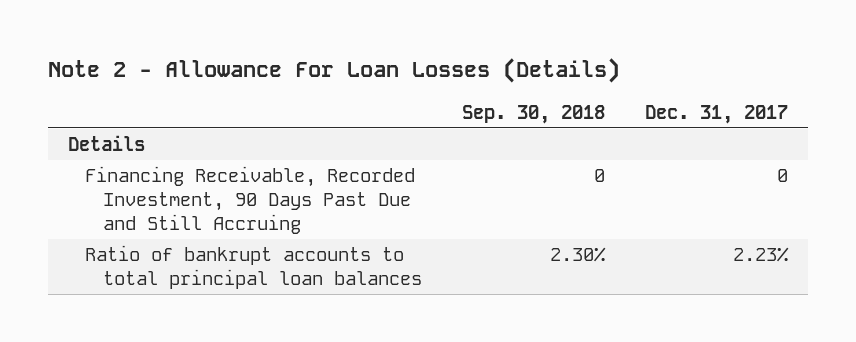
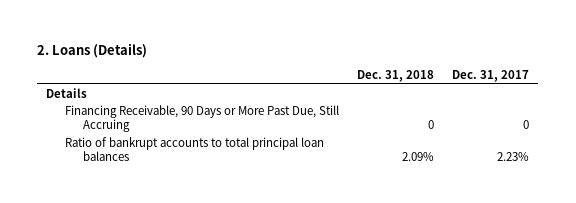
- Note 2 - Allowance For Loan Losses (Details)
+ 2. Loans (Details)
- | Sep. 30, 2018 | Dec. 31, 2017
+ | Dec. 31, 2018 | Dec. 31, 2017
- Financing Receivable, Recorded Investment, 90 Days Past Due and Still Accruing | 0 | 0
+ Financing Receivable, 90 Days or More Past Due, Still Accruing | 0 | 0

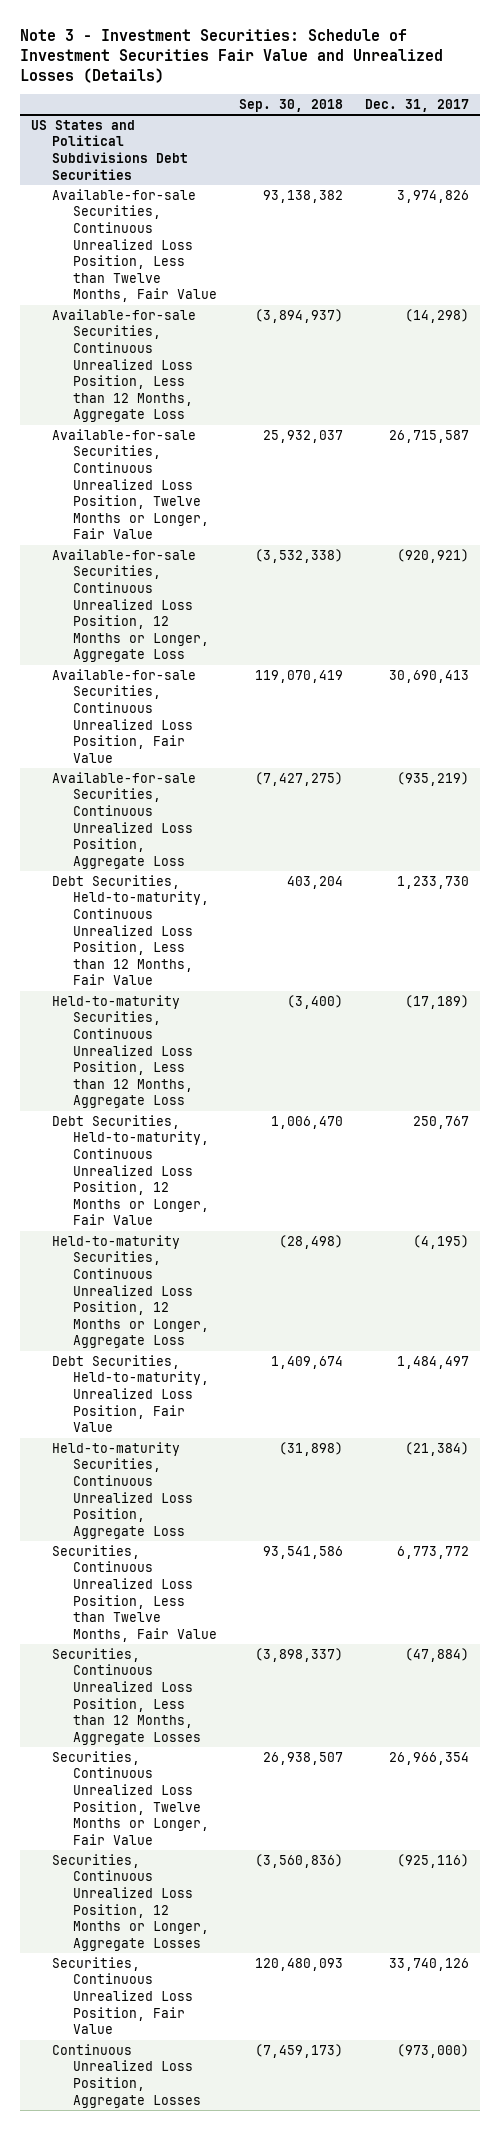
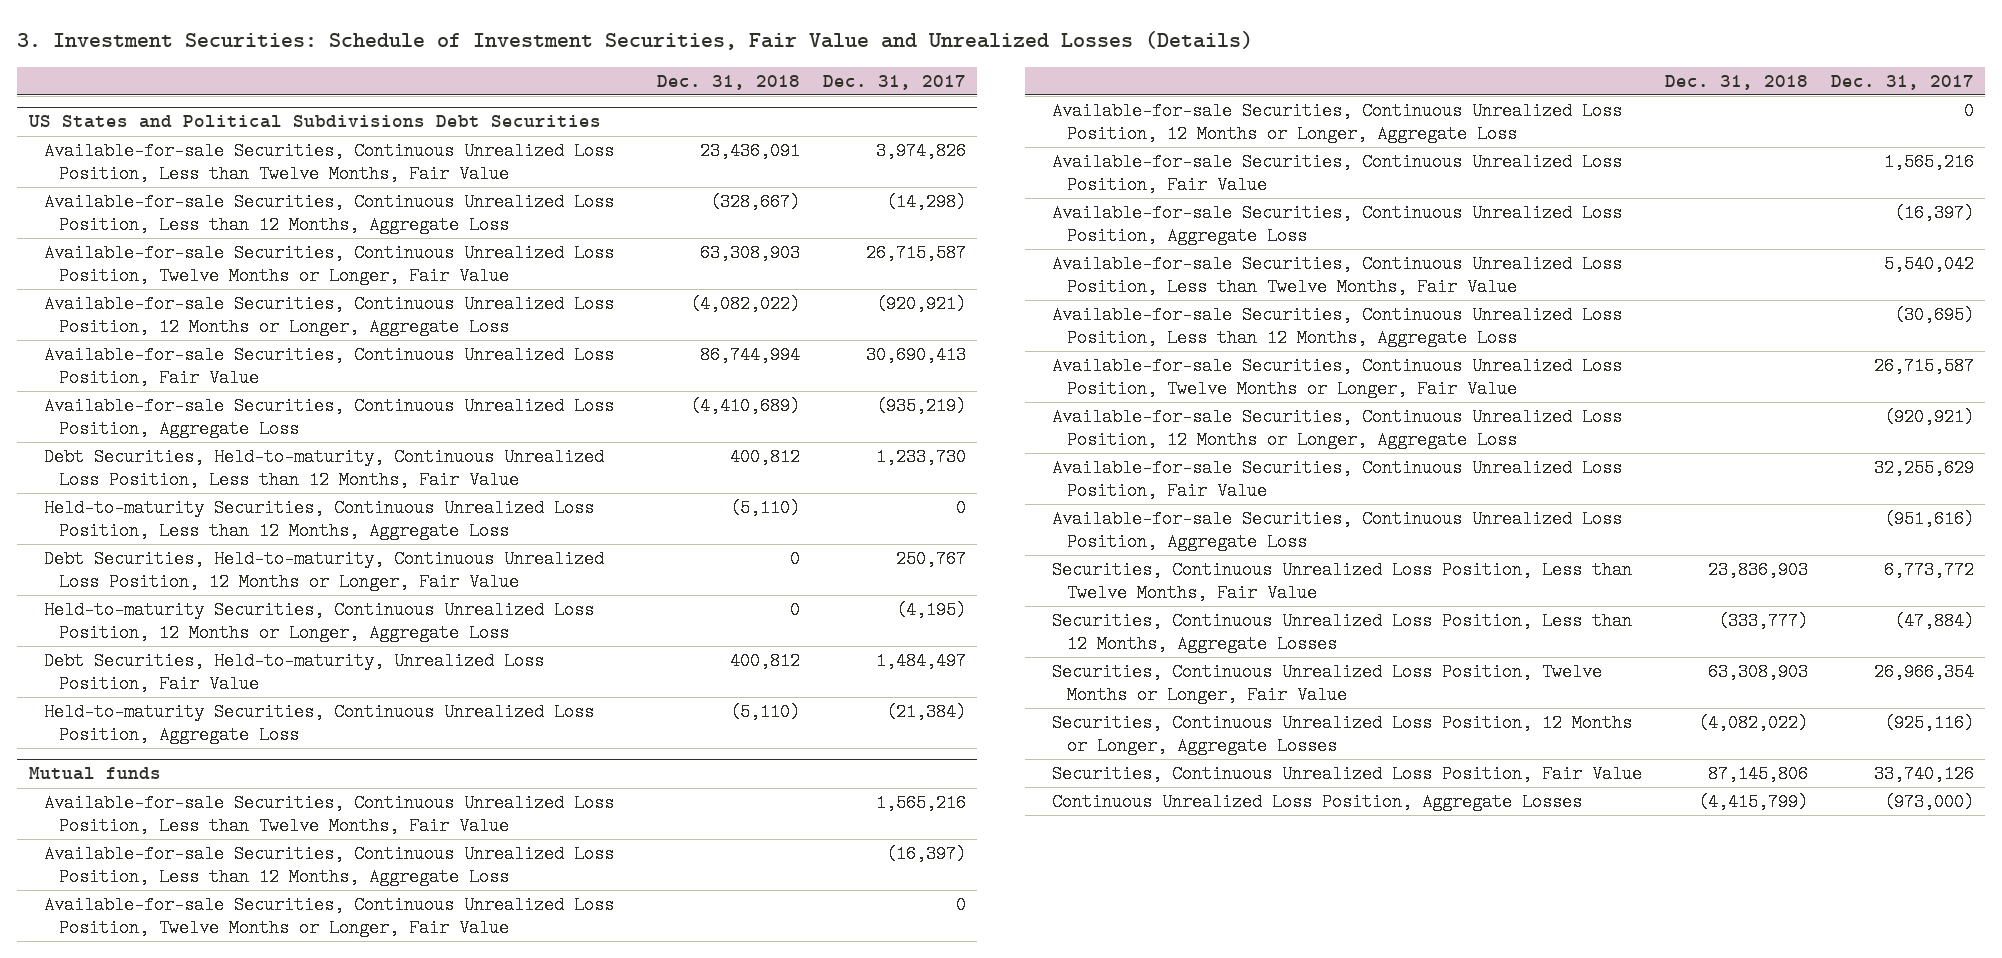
- Note 3 - Investment Securities: Schedule of Investment Securities Fair Value and Unrealized Losses (Details)
+ 3. Investment Securities: Schedule of Investment Securities, Fair Value and Unrealized Losses (Details)
- | Sep. 30, 2018 | Dec. 31, 2017
+ | Dec. 31, 2018 | Dec. 31, 2017
@ US States and Political Subdivisions Debt Securities
- Held-to-maturity Securities, Continuous Unrealized Loss Position, Less than 12 Months, Aggregate Loss | (3,400) | (17,189)
+ Held-to-maturity Securities, Continuous Unrealized Loss Position, Less than 12 Months, Aggregate Loss | (5,110) | 0
+ Mutual funds
+ Available-for-sale Securities, Continuous Unrealized Loss Position, Less than Twelve Months, Fair Value | | 1,565,216
+ Available-for-sale Securities, Continuous Unrealized Loss Position, Less than 12 Months, Aggregate Loss | | (16,397)
+ Available-for-sale Securities, Continuous Unrealized Loss Position, Twelve Months or Longer, Fair Value | | 0
+ Available-for-sale Securities, Continuous Unrealized Loss Position, 12 Months or Longer, Aggregate Loss | | 0
+ Available-for-sale Securities, Continuous Unrealized Loss Position, Fair Value | | 1,565,216
+ Available-for-sale Securities, Continuous Unrealized Loss Position, Aggregate Loss | | (16,397)
+ Available-for-sale Securities, Continuous Unrealized Loss Position, Less than Twelve Months, Fair Value | | 5,540,042
+ Available-for-sale Securities, Continuous Unrealized Loss Position, Less than 12 Months, Aggregate Loss | | (30,695)
+ Available-for-sale Securities, Continuous Unrealized Loss Position, Twelve Months or Longer, Fair Value | | 26,715,587
+ Available-for-sale Securities, Continuous Unrealized Loss Position, 12 Months or Longer, Aggregate Loss | | (920,921)
+ Available-for-sale Securities, Continuous Unrealized Loss Position, Fair Value | | 32,255,629
+ Available-for-sale Securities, Continuous Unrealized Loss Position, Aggregate Loss | | (951,616)

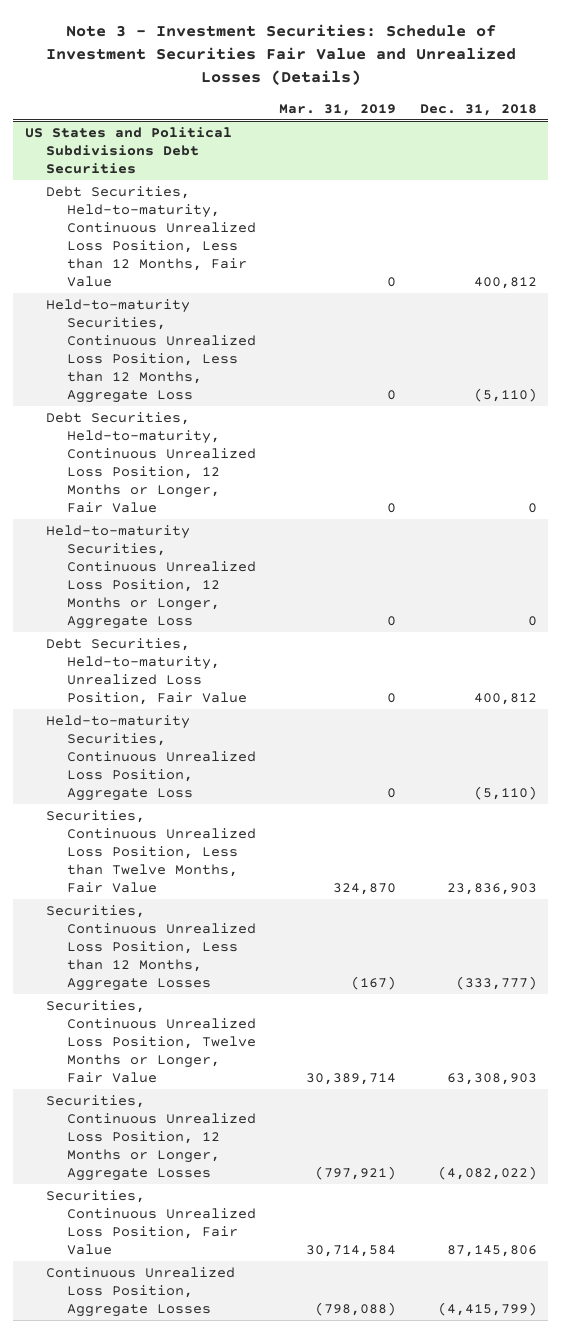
- 3. Investment Securities: Schedule of Investment Securities, Fair Value and Unrealized Losses (Details)
+ Note 3 - Investment Securities: Schedule of Investment Securities Fair Value and Unrealized Losses (Details)
- | Dec. 31, 2018 | Dec. 31, 2017
+ | Mar. 31, 2019 | Dec. 31, 2018
@ US States and Political Subdivisions Debt Securities
- Available-for-sale Securities, Continuous Unrealized Loss Position, Less than Twelve Months, Fair Value | 23,436,091 | 3,974,826
- Available-for-sale Securities, Continuous Unrealized Loss Position, Less than 12 Months, Aggregate Loss | (328,667) | (14,298)
- Available-for-sale Securities, Continuous Unrealized Loss Position, Twelve Months or Longer, Fair Value | 63,308,903 | 26,715,587
- Available-for-sale Securities, Continuous Unrealized Loss Position, 12 Months or Longer, Aggregate Loss | (4,082,022) | (920,921)
- Available-for-sale Securities, Continuous Unrealized Loss Position, Fair Value | 86,744,994 | 30,690,413
- Available-for-sale Securities, Continuous Unrealized Loss Position, Aggregate Loss | (4,410,689) | (935,219)
- Mutual funds
- Available-for-sale Securities, Continuous Unrealized Loss Position, Less than Twelve Months, Fair Value | | 1,565,216
- Available-for-sale Securities, Continuous Unrealized Loss Position, Less than 12 Months, Aggregate Loss | | (16,397)
- Available-for-sale Securities, Continuous Unrealized Loss Position, Twelve Months or Longer, Fair Value | | 0
- Available-for-sale Securities, Continuous Unrealized Loss Position, 12 Months or Longer, Aggregate Loss | | 0
- Available-for-sale Securities, Continuous Unrealized Loss Position, Fair Value | | 1,565,216
- Available-for-sale Securities, Continuous Unrealized Loss Position, Aggregate Loss | | (16,397)
- Available-for-sale Securities, Continuous Unrealized Loss Position, Less than Twelve Months, Fair Value | | 5,540,042
- Available-for-sale Securities, Continuous Unrealized Loss Position, Less than 12 Months, Aggregate Loss | | (30,695)
- Available-for-sale Securities, Continuous Unrealized Loss Position, Twelve Months or Longer, Fair Value | | 26,715,587
- Available-for-sale Securities, Continuous Unrealized Loss Position, 12 Months or Longer, Aggregate Loss | | (920,921)
- Available-for-sale Securities, Continuous Unrealized Loss Position, Fair Value | | 32,255,629
- Available-for-sale Securities, Continuous Unrealized Loss Position, Aggregate Loss | | (951,616)

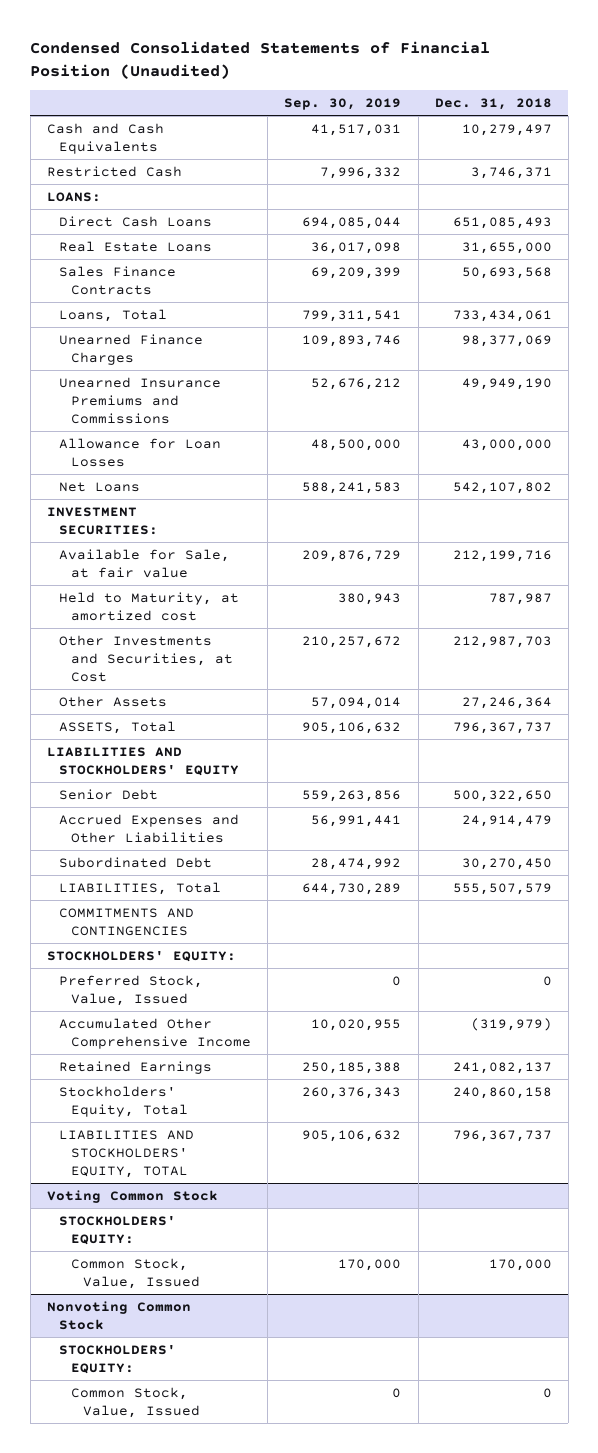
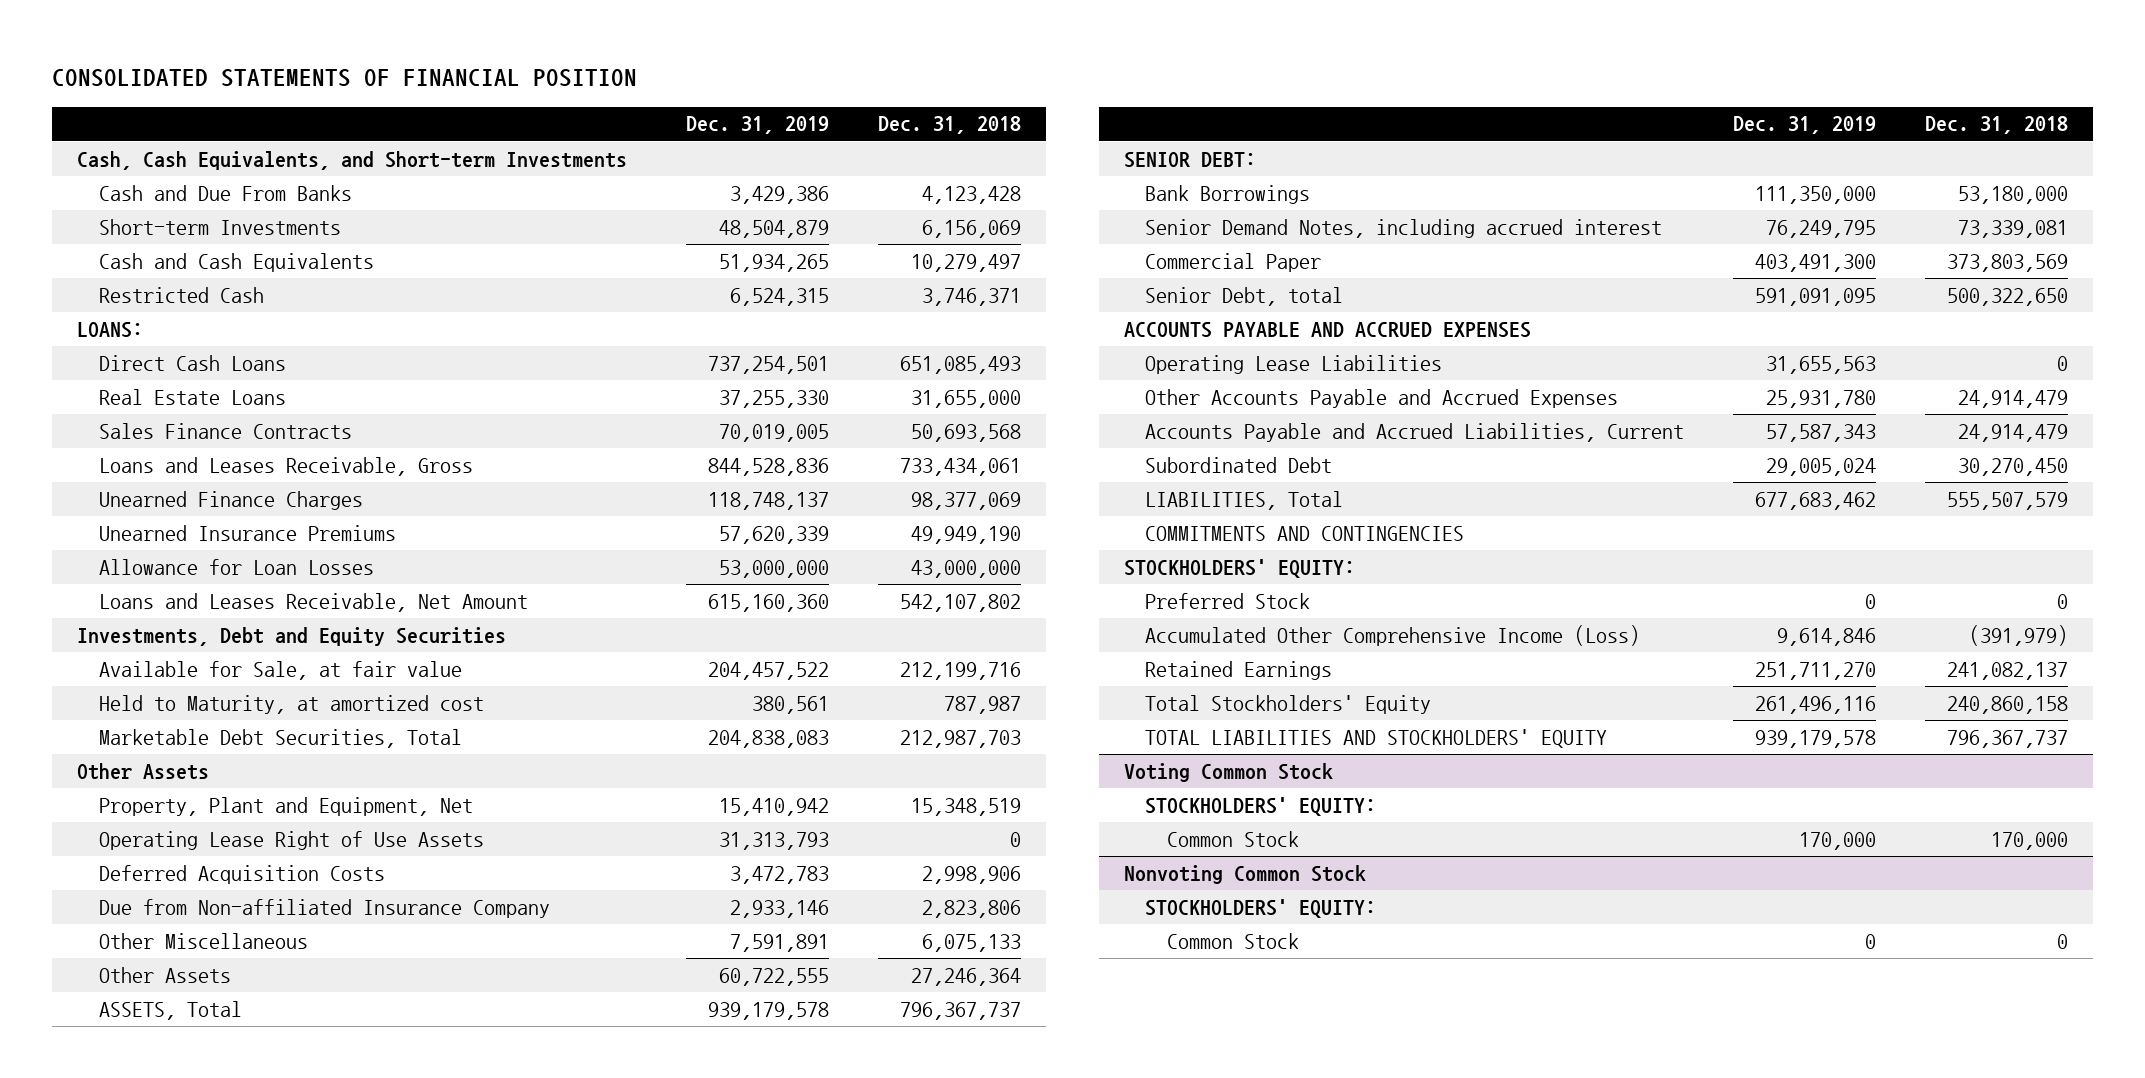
- Condensed Consolidated Statements of Financial Position (Unaudited)
+ CONSOLIDATED STATEMENTS OF FINANCIAL POSITION
- | Sep. 30, 2019 | Dec. 31, 2018
+ | Dec. 31, 2019 | Dec. 31, 2018
+ Cash, Cash Equivalents, and Short-term Investments
+ Cash and Due From Banks | 3,429,386 | 4,123,428
+ Short-term Investments | 48,504,879 | 6,156,069
- Loans, Total | 799,311,541 | 733,434,061
+ Loans and Leases Receivable, Gross | 844,528,836 | 733,434,061
- Unearned Insurance Premiums and Commissions | 52,676,212 | 49,949,190
+ Unearned Insurance Premiums | 57,620,339 | 49,949,190
- Net Loans | 588,241,583 | 542,107,802
- INVESTMENT SECURITIES:
+ Loans and Leases Receivable, Net Amount | 615,160,360 | 542,107,802
+ Investments, Debt and Equity Securities
- Other Investments and Securities, at Cost | 210,257,672 | 212,987,703
+ Marketable Debt Securities, Total | 204,838,083 | 212,987,703
+ Other Assets
+ Property, Plant and Equipment, Net | 15,410,942 | 15,348,519
+ Operating Lease Right of Use Assets | 31,313,793 | 0
+ Deferred Acquisition Costs | 3,472,783 | 2,998,906
+ Due from Non-affiliated Insurance Company | 2,933,146 | 2,823,806
+ Other Miscellaneous | 7,591,891 | 6,075,133
- LIABILITIES AND STOCKHOLDERS' EQUITY
- Senior Debt | 559,263,856 | 500,322,650
- Accrued Expenses and Other Liabilities | 56,991,441 | 24,914,479
+ SENIOR DEBT:
+ Bank Borrowings | 111,350,000 | 53,180,000
+ Senior Demand Notes, including accrued interest | 76,249,795 | 73,339,081
+ Commercial Paper | 403,491,300 | 373,803,569
+ Senior Debt, total | 591,091,095 | 500,322,650
+ ACCOUNTS PAYABLE AND ACCRUED EXPENSES
+ Operating Lease Liabilities | 31,655,563 | 0
+ Other Accounts Payable and Accrued Expenses | 25,931,780 | 24,914,479
+ Accounts Payable and Accrued Liabilities, Current | 57,587,343 | 24,914,479
- Preferred Stock, Value, Issued | 0 | 0
- Accumulated Other Comprehensive Income | 10,020,955 | (319,979)
+ Preferred Stock | 0 | 0
+ Accumulated Other Comprehensive Income (Loss) | 9,614,846 | (391,979)
- Stockholders' Equity, Total | 260,376,343 | 240,860,158
- LIABILITIES AND STOCKHOLDERS' EQUITY, TOTAL | 905,106,632 | 796,367,737
+ Total Stockholders' Equity | 261,496,116 | 240,860,158
+ TOTAL LIABILITIES AND STOCKHOLDERS' EQUITY | 939,179,578 | 796,367,737
@ Voting Common Stock
- Common Stock, Value, Issued | 170,000 | 170,000
+ Common Stock | 170,000 | 170,000
@ Nonvoting Common Stock
- Common Stock, Value, Issued | 0 | 0
+ Common Stock | 0 | 0

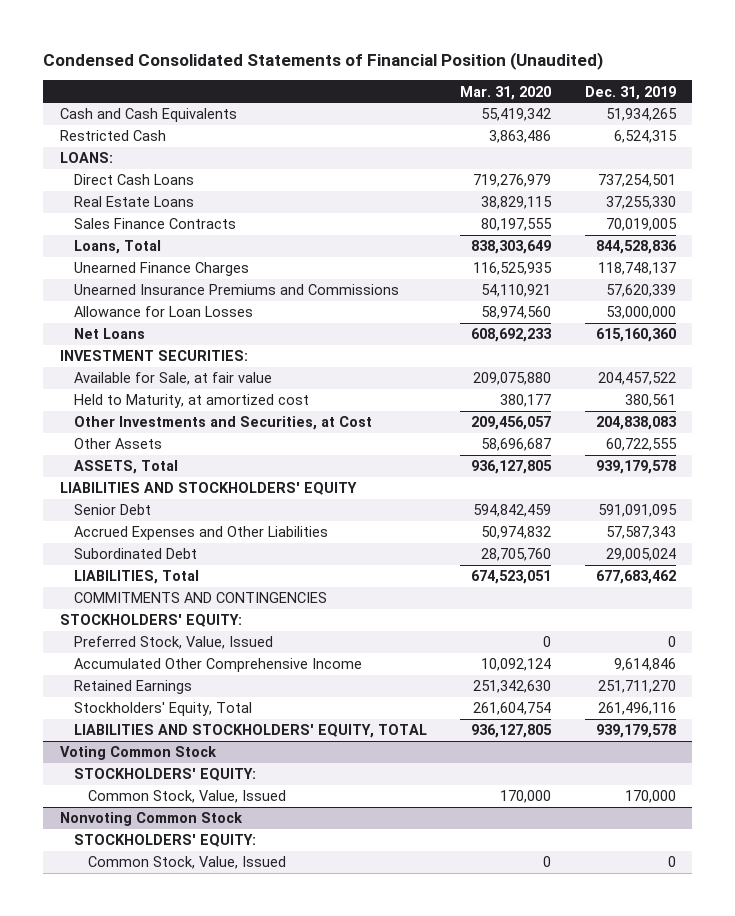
- CONSOLIDATED STATEMENTS OF FINANCIAL POSITION
+ Condensed Consolidated Statements of Financial Position (Unaudited)
- | Dec. 31, 2019 | Dec. 31, 2018
+ | Mar. 31, 2020 | Dec. 31, 2019
- Cash, Cash Equivalents, and Short-term Investments
- Cash and Due From Banks | 3,429,386 | 4,123,428
- Short-term Investments | 48,504,879 | 6,156,069
- Loans and Leases Receivable, Gross | 844,528,836 | 733,434,061
+ Loans, Total | 838,303,649 | 844,528,836
- Unearned Insurance Premiums | 57,620,339 | 49,949,190
+ Unearned Insurance Premiums and Commissions | 54,110,921 | 57,620,339
- Loans and Leases Receivable, Net Amount | 615,160,360 | 542,107,802
- Investments, Debt and Equity Securities
+ Net Loans | 608,692,233 | 615,160,360
+ INVESTMENT SECURITIES:
- Marketable Debt Securities, Total | 204,838,083 | 212,987,703
- Other Assets
- Property, Plant and Equipment, Net | 15,410,942 | 15,348,519
- Operating Lease Right of Use Assets | 31,313,793 | 0
- Deferred Acquisition Costs | 3,472,783 | 2,998,906
- Due from Non-affiliated Insurance Company | 2,933,146 | 2,823,806
- Other Miscellaneous | 7,591,891 | 6,075,133
+ Other Investments and Securities, at Cost | 209,456,057 | 204,838,083
- SENIOR DEBT:
- Bank Borrowings | 111,350,000 | 53,180,000
- Senior Demand Notes, including accrued interest | 76,249,795 | 73,339,081
- Commercial Paper | 403,491,300 | 373,803,569
- Senior Debt, total | 591,091,095 | 500,322,650
- ACCOUNTS PAYABLE AND ACCRUED EXPENSES
- Operating Lease Liabilities | 31,655,563 | 0
- Other Accounts Payable and Accrued Expenses | 25,931,780 | 24,914,479
- Accounts Payable and Accrued Liabilities, Current | 57,587,343 | 24,914,479
+ LIABILITIES AND STOCKHOLDERS' EQUITY
+ Senior Debt | 594,842,459 | 591,091,095
+ Accrued Expenses and Other Liabilities | 50,974,832 | 57,587,343
- Preferred Stock | 0 | 0
- Accumulated Other Comprehensive Income (Loss) | 9,614,846 | (391,979)
+ Preferred Stock, Value, Issued | 0 | 0
+ Accumulated Other Comprehensive Income | 10,092,124 | 9,614,846
- Total Stockholders' Equity | 261,496,116 | 240,860,158
- TOTAL LIABILITIES AND STOCKHOLDERS' EQUITY | 939,179,578 | 796,367,737
+ Stockholders' Equity, Total | 261,604,754 | 261,496,116
+ LIABILITIES AND STOCKHOLDERS' EQUITY, TOTAL | 936,127,805 | 939,179,578
@ Voting Common Stock
- Common Stock | 170,000 | 170,000
+ Common Stock, Value, Issued | 170,000 | 170,000
@ Nonvoting Common Stock
- Common Stock | 0 | 0
+ Common Stock, Value, Issued | 0 | 0

